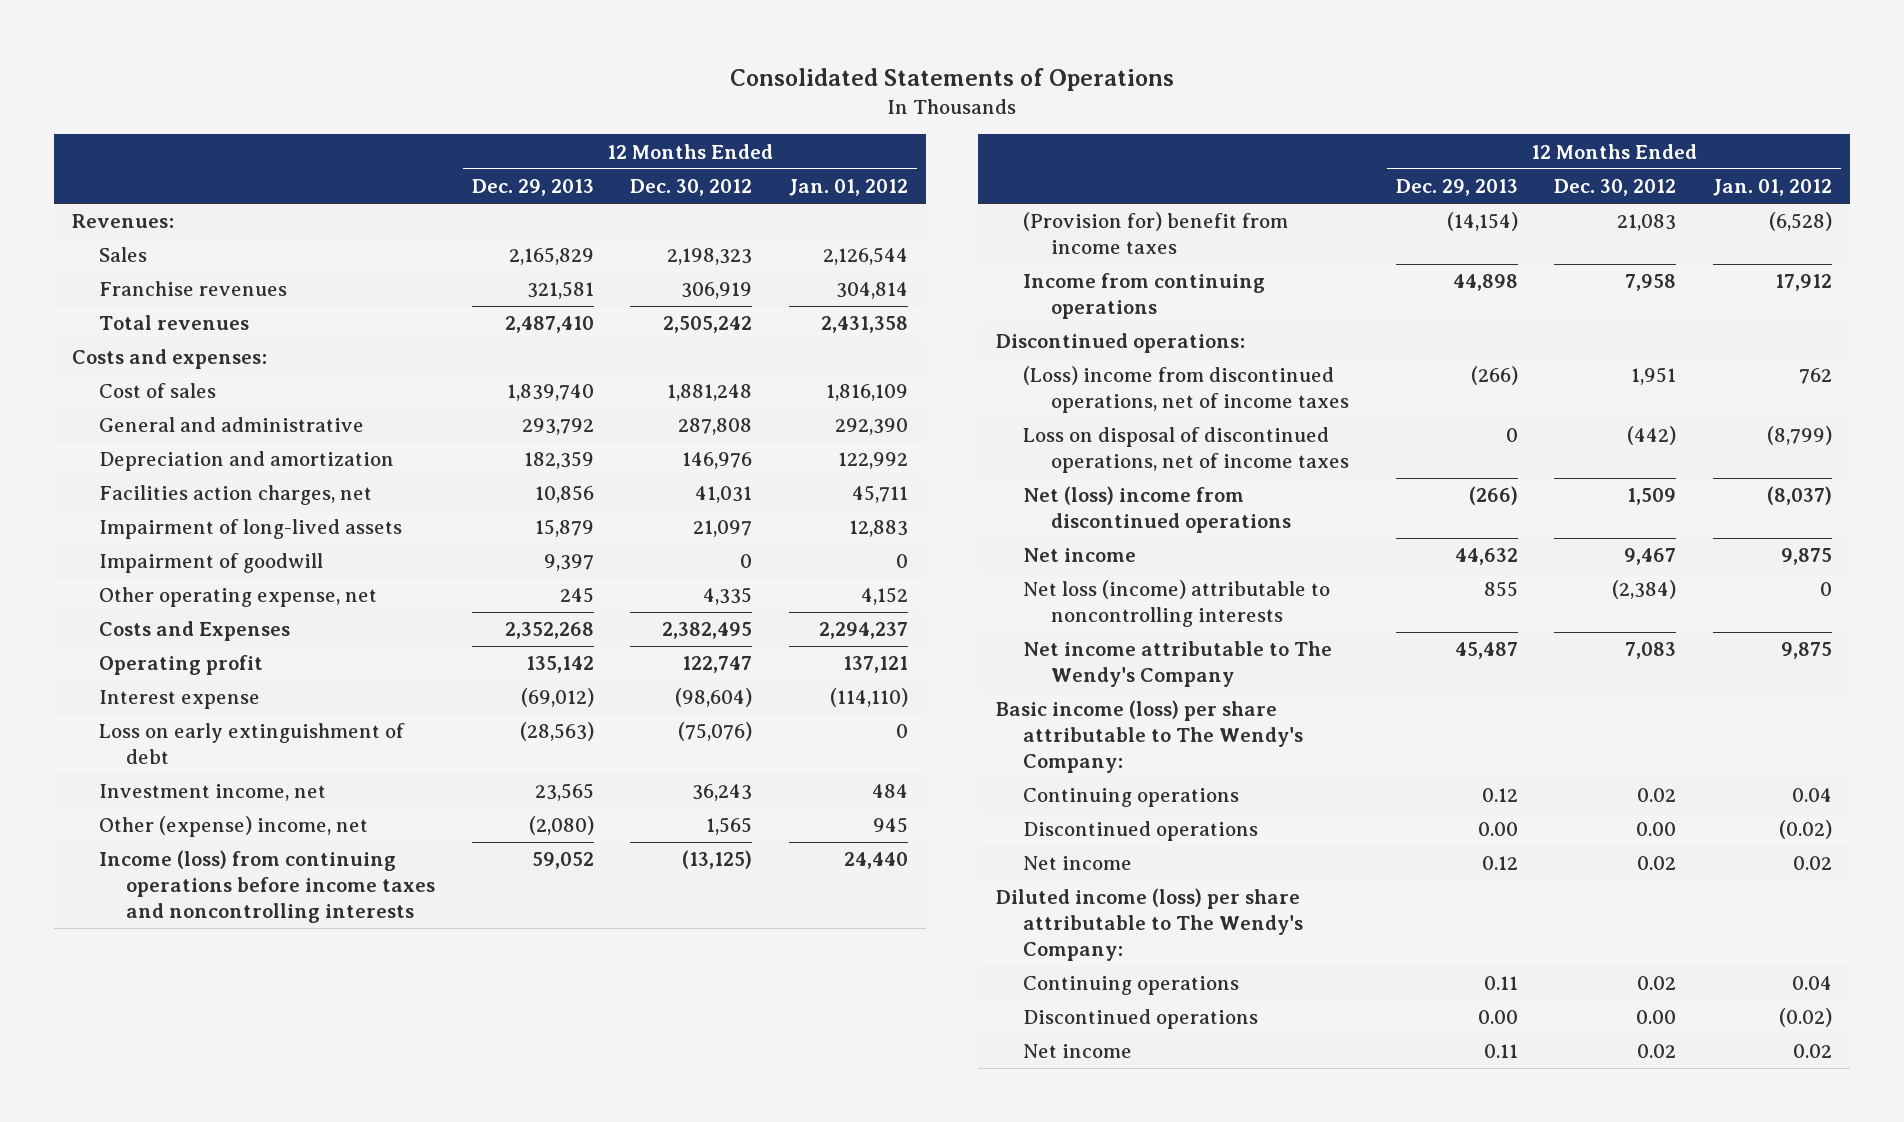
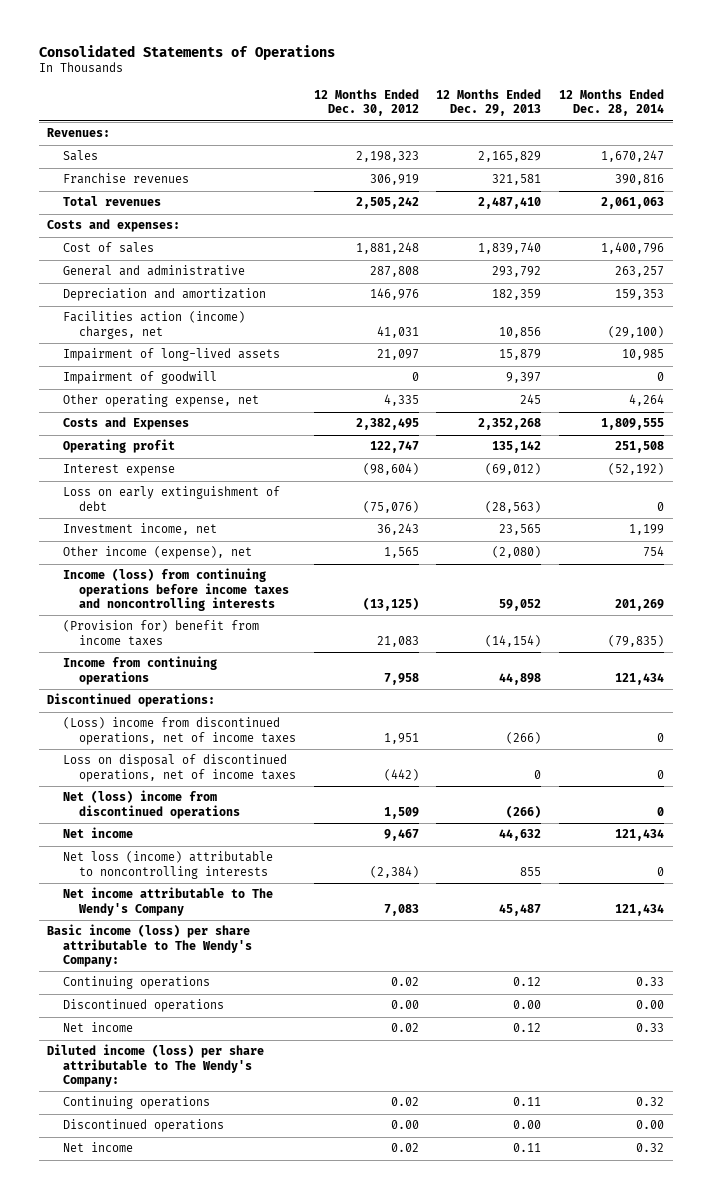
- | 12 Months Ended Dec. 29, 2013 | 12 Months Ended Dec. 30, 2012 | 12 Months Ended Jan. 01, 2012
+ | 12 Months Ended Dec. 30, 2012 | 12 Months Ended Dec. 29, 2013 | 12 Months Ended Dec. 28, 2014
- Facilities action charges, net | 10,856 | 41,031 | 45,711
+ Facilities action (income) charges, net | 41,031 | 10,856 | (29,100)
- Other (expense) income, net | (2,080) | 1,565 | 945
+ Other income (expense), net | 1,565 | (2,080) | 754

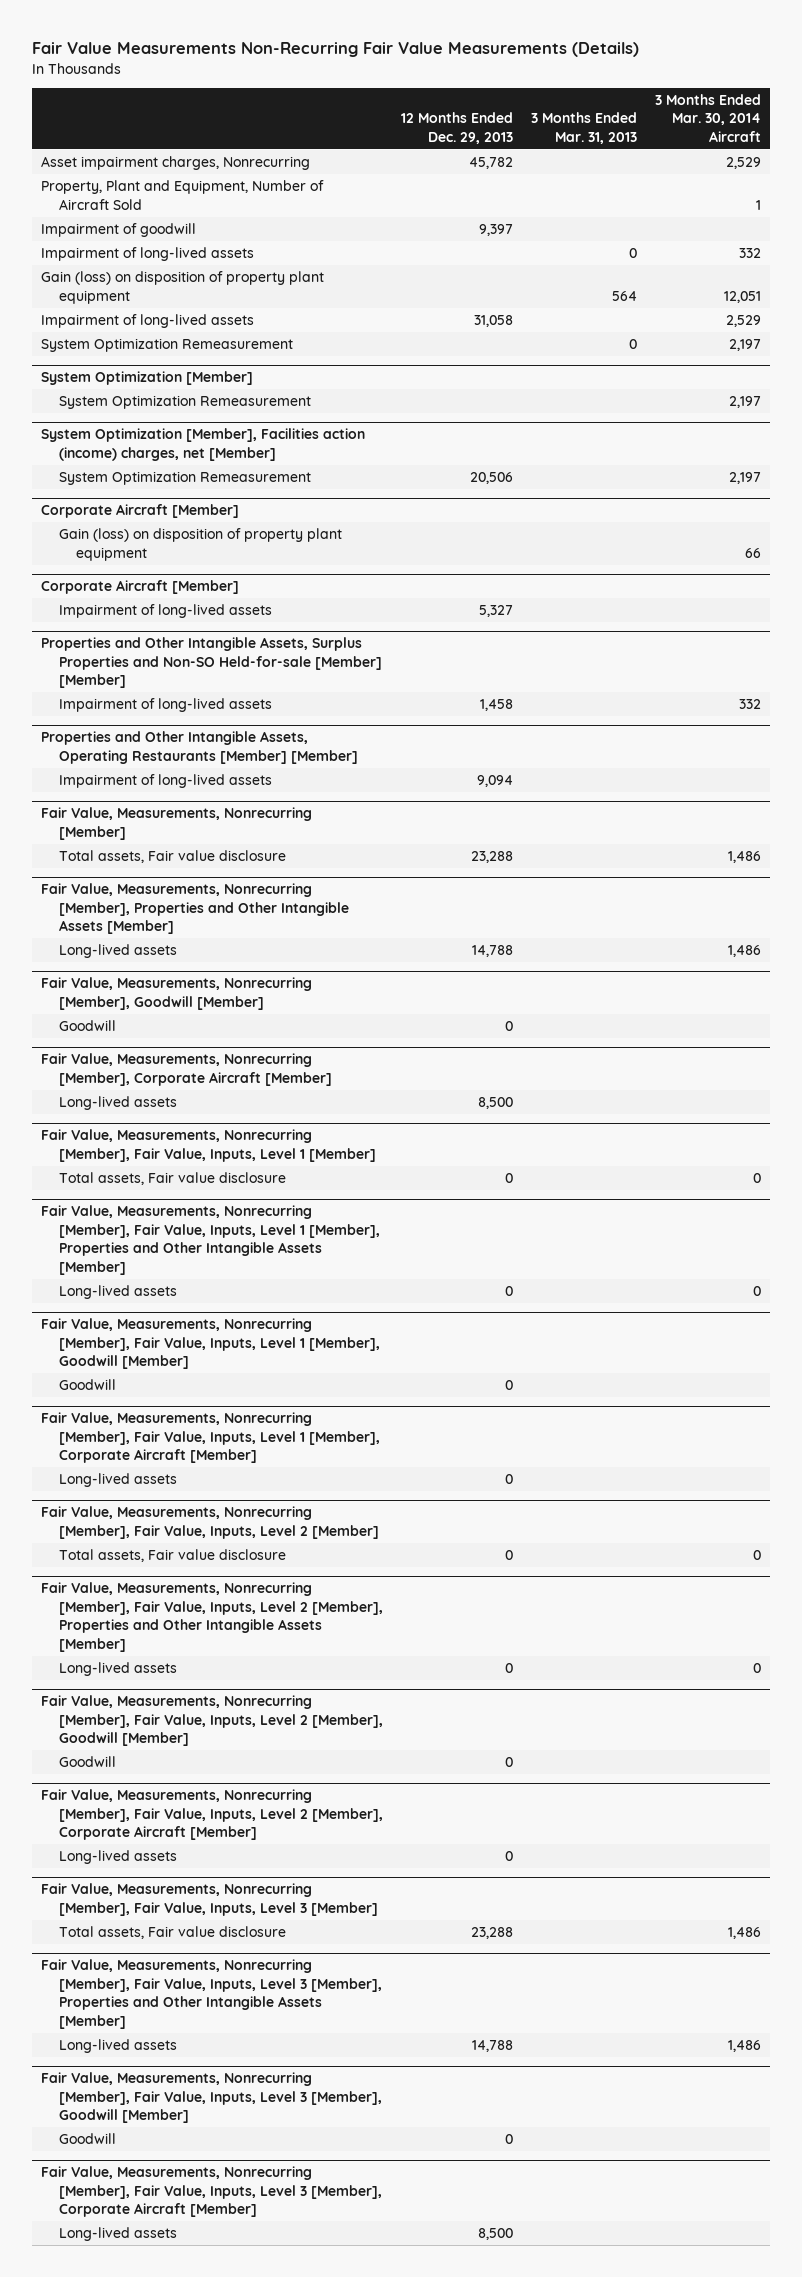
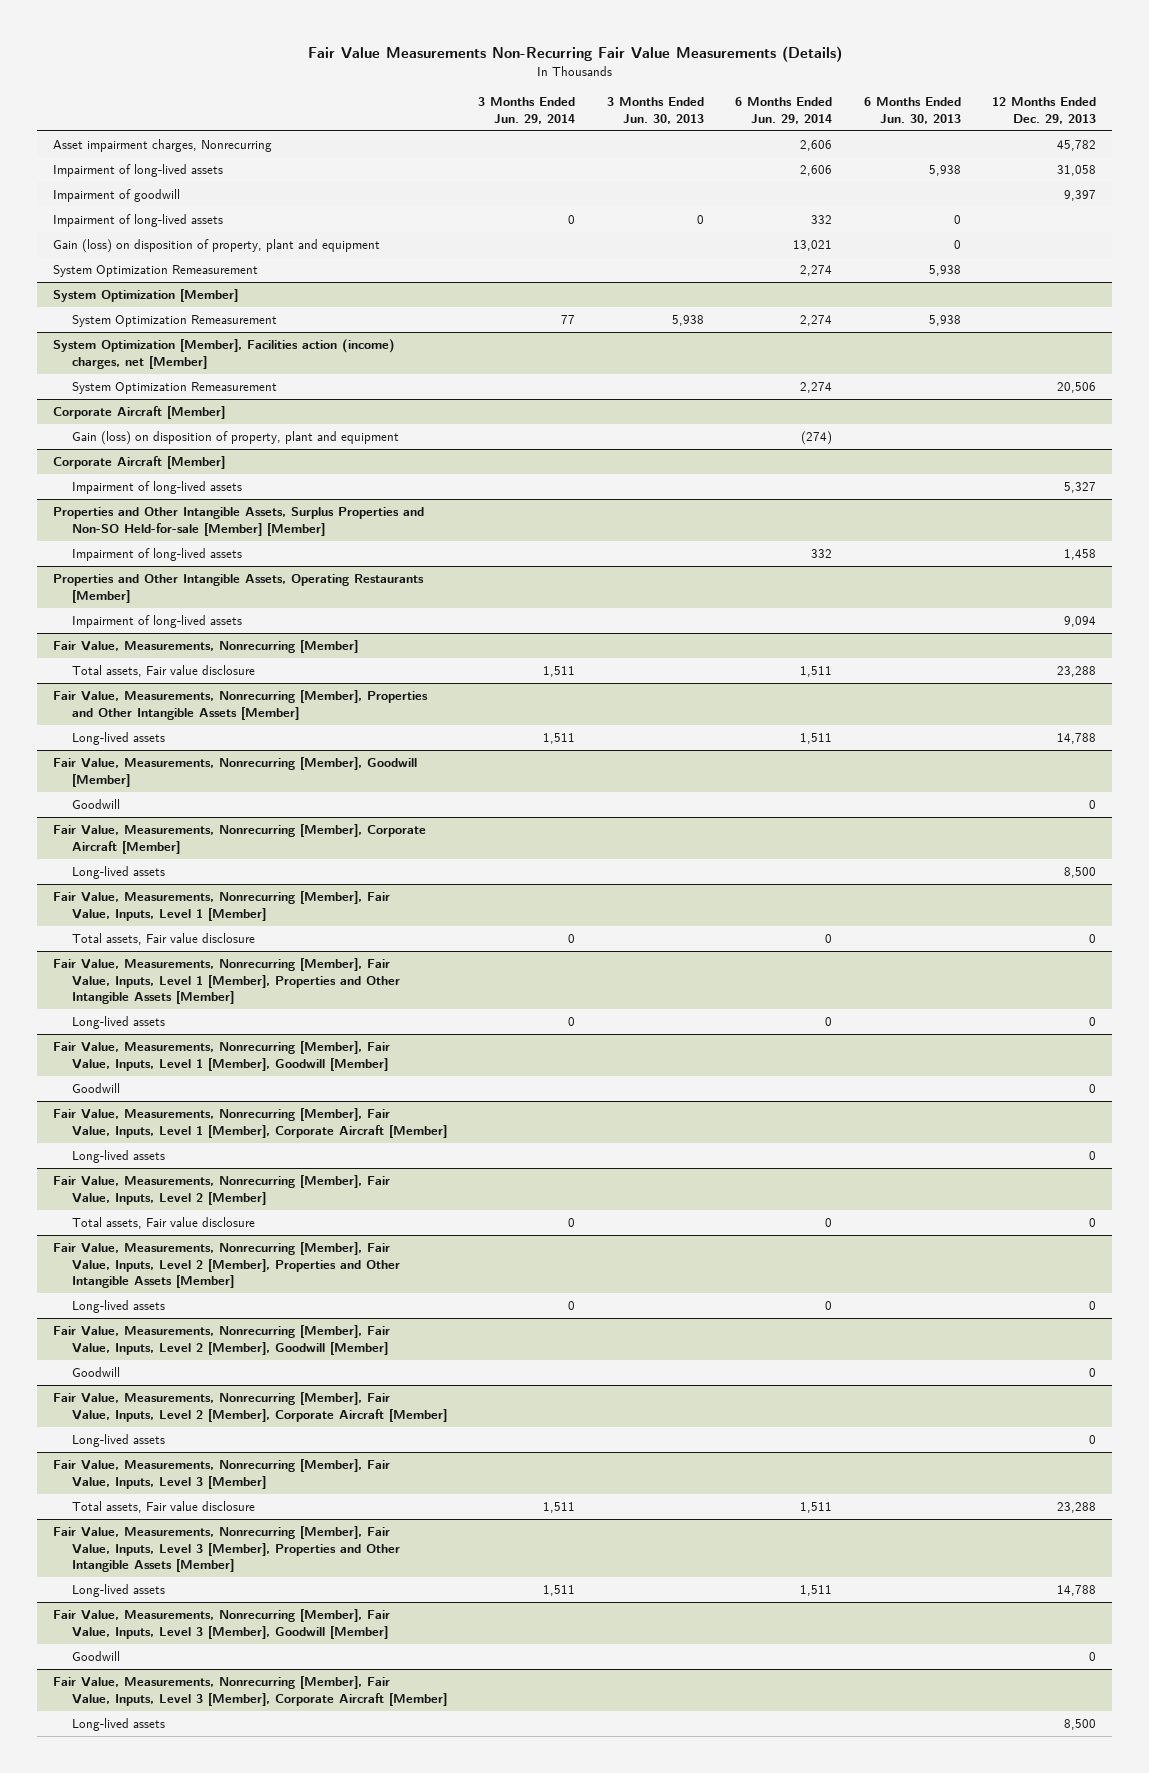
- | 12 Months Ended Dec. 29, 2013 | 3 Months Ended Mar. 31, 2013 | 3 Months Ended Mar. 30, 2014 Aircraft
+ | 3 Months Ended Jun. 29, 2014 | 3 Months Ended Jun. 30, 2013 | 6 Months Ended Jun. 29, 2014 | 6 Months Ended Jun. 30, 2013 | 12 Months Ended Dec. 29, 2013
- Property, Plant and Equipment, Number of Aircraft Sold | | | 1
moved up: Impairment of long-lived assets | | | 2,606 | 5,938 | 31,058
- Gain (loss) on disposition of property plant equipment | | 564 | 12,051
+ Gain (loss) on disposition of property, plant and equipment | | | 13,021 | 0 |
@ Corporate Aircraft [Member]
- Gain (loss) on disposition of property plant equipment | | | 66
+ Gain (loss) on disposition of property, plant and equipment | | | (274) | |
- Properties and Other Intangible Assets, Operating Restaurants [Member] [Member]
+ Properties and Other Intangible Assets, Operating Restaurants [Member]

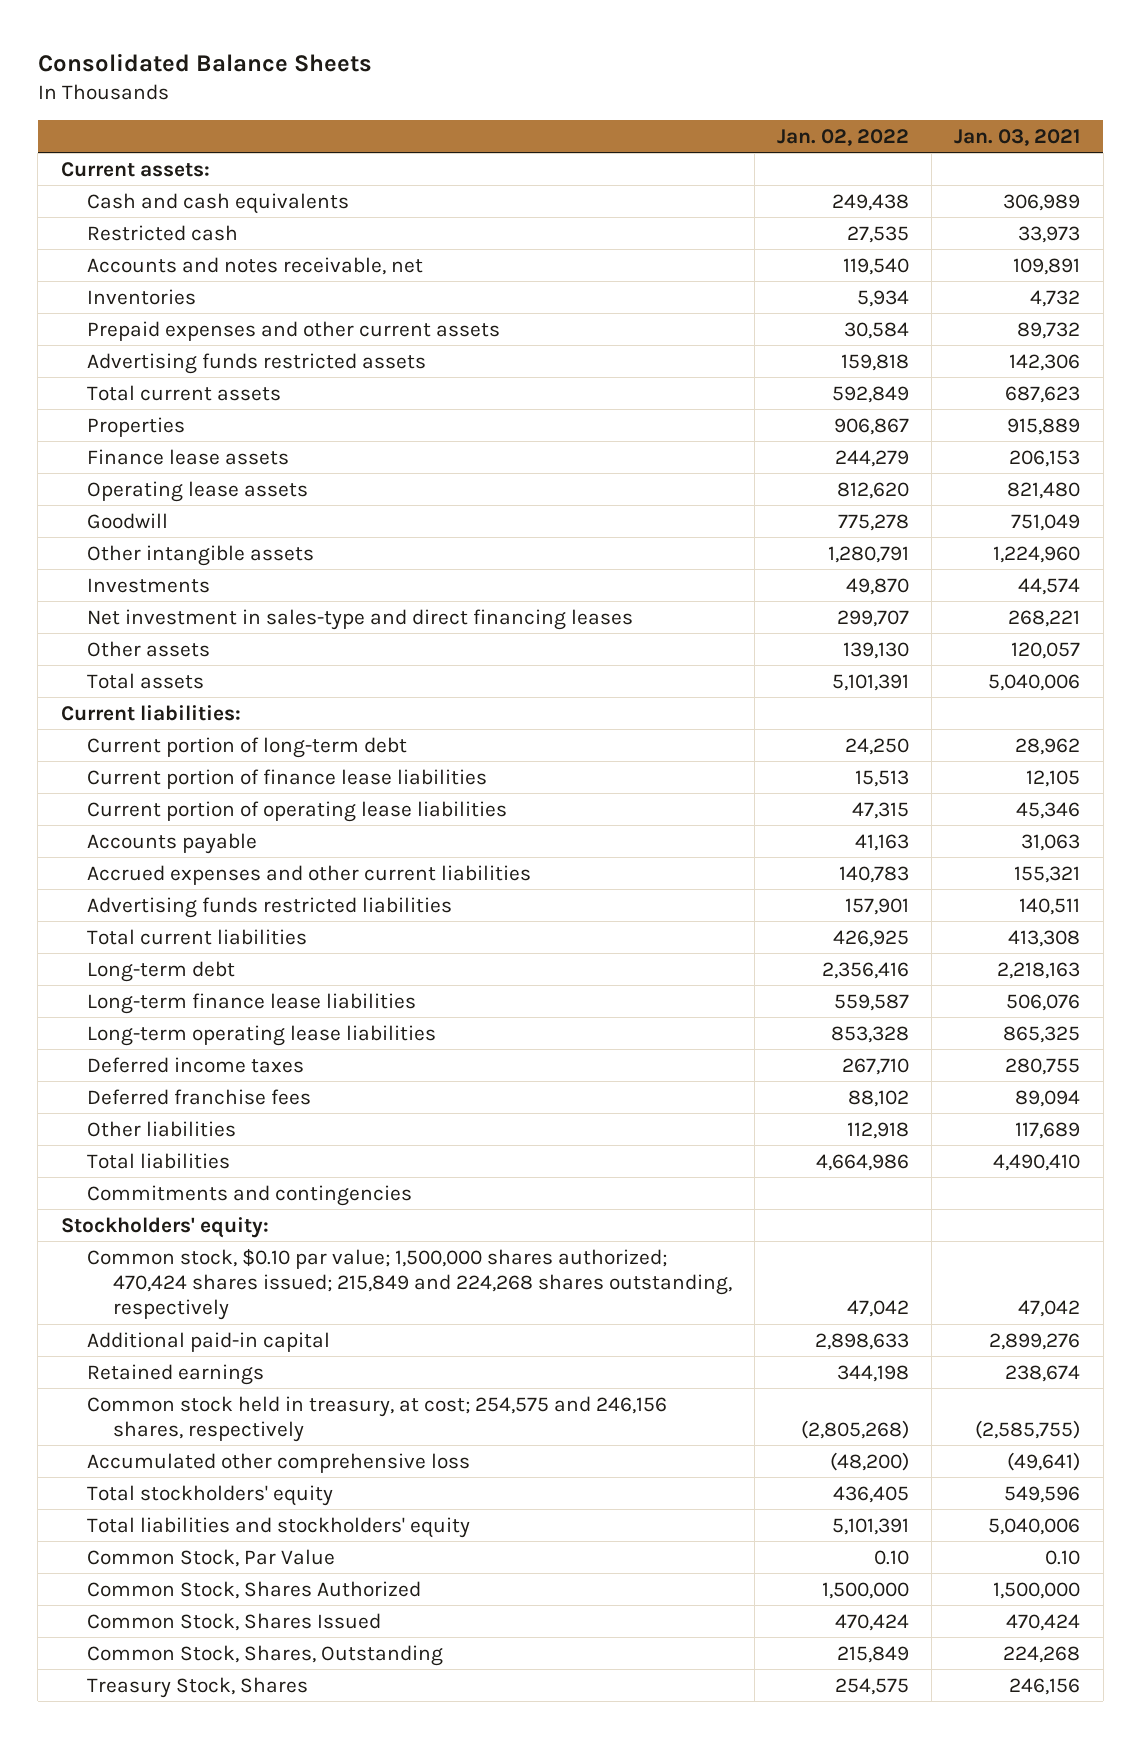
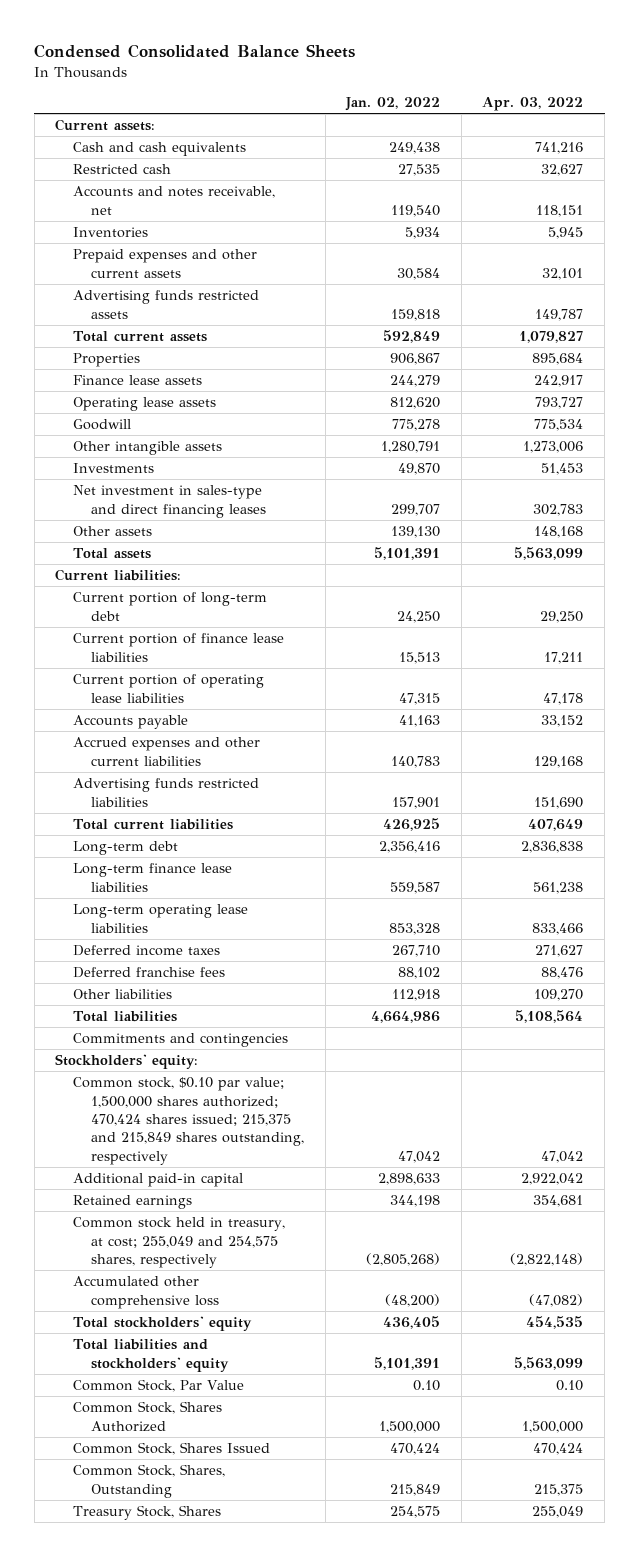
- Consolidated Balance Sheets
+ Condensed Consolidated Balance Sheets
- | Jan. 02, 2022 | Jan. 03, 2021
+ | Jan. 02, 2022 | Apr. 03, 2022
- Common stock, $0.10 par value; 1,500,000 shares authorized; 470,424 shares issued; 215,849 and 224,268 shares outstanding, respectively | 47,042 | 47,042
+ Common stock, $0.10 par value; 1,500,000 shares authorized; 470,424 shares issued; 215,375 and 215,849 shares outstanding, respectively | 47,042 | 47,042
- Common stock held in treasury, at cost; 254,575 and 246,156 shares, respectively | (2,805,268) | (2,585,755)
+ Common stock held in treasury, at cost; 255,049 and 254,575 shares, respectively | (2,805,268) | (2,822,148)

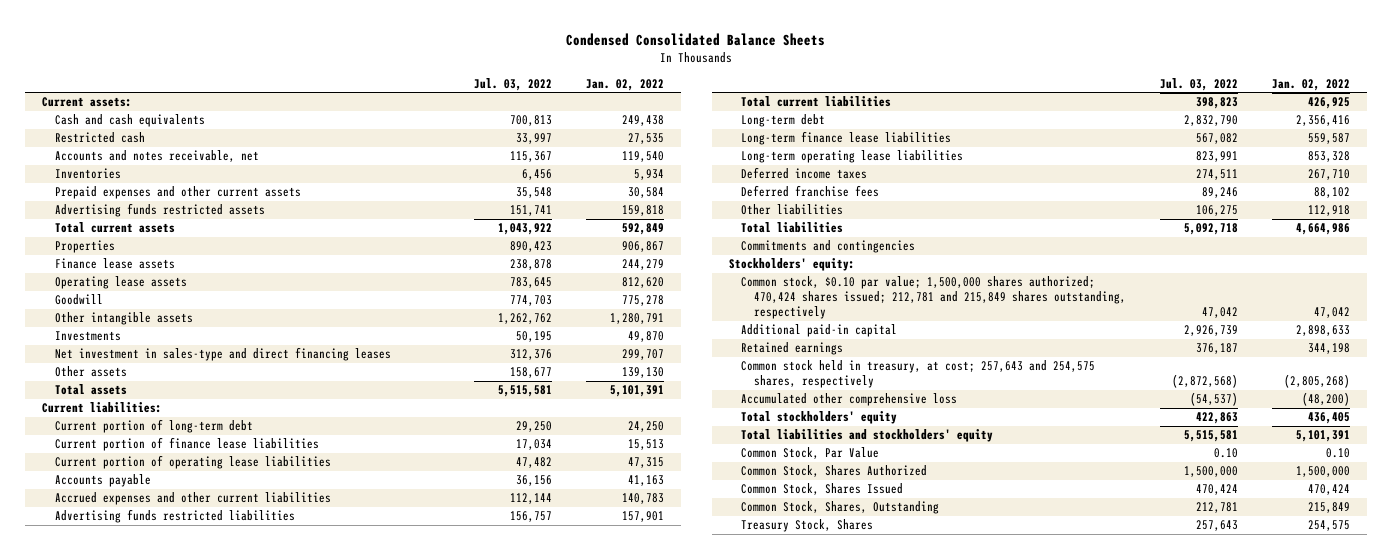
- | Jan. 02, 2022 | Apr. 03, 2022
+ | Jul. 03, 2022 | Jan. 02, 2022
- Common stock, $0.10 par value; 1,500,000 shares authorized; 470,424 shares issued; 215,375 and 215,849 shares outstanding, respectively | 47,042 | 47,042
+ Common stock, $0.10 par value; 1,500,000 shares authorized; 470,424 shares issued; 212,781 and 215,849 shares outstanding, respectively | 47,042 | 47,042
- Common stock held in treasury, at cost; 255,049 and 254,575 shares, respectively | (2,805,268) | (2,822,148)
+ Common stock held in treasury, at cost; 257,643 and 254,575 shares, respectively | (2,872,568) | (2,805,268)

